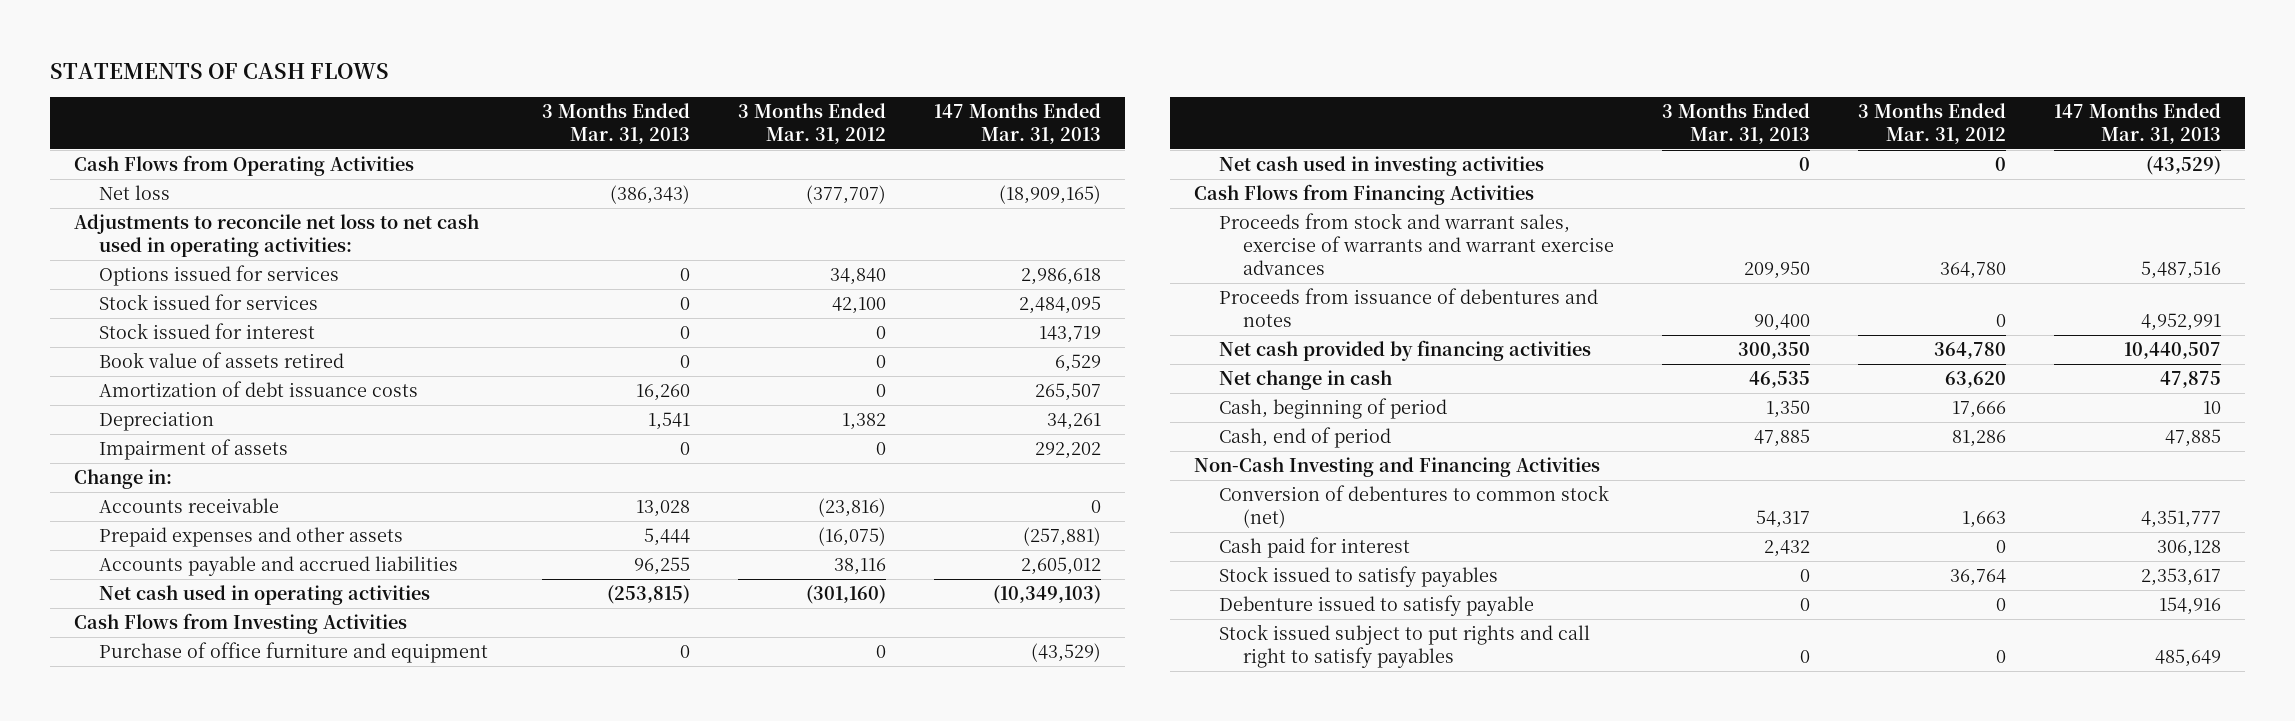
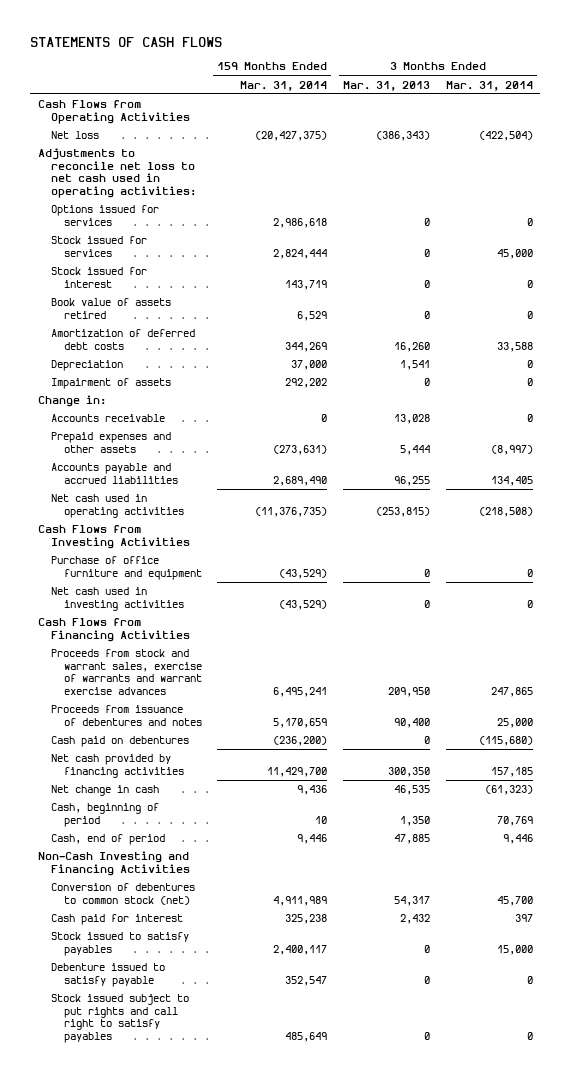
- | 3 Months Ended Mar. 31, 2013 | 3 Months Ended Mar. 31, 2012 | 147 Months Ended Mar. 31, 2013
+ | 159 Months Ended Mar. 31, 2014 | 3 Months Ended Mar. 31, 2013 | 3 Months Ended Mar. 31, 2014
- Amortization of debt issuance costs | 16,260 | 0 | 265,507
+ Amortization of deferred debt costs | 344,269 | 16,260 | 33,588
+ Cash paid on debentures | (236,200) | 0 | (115,680)

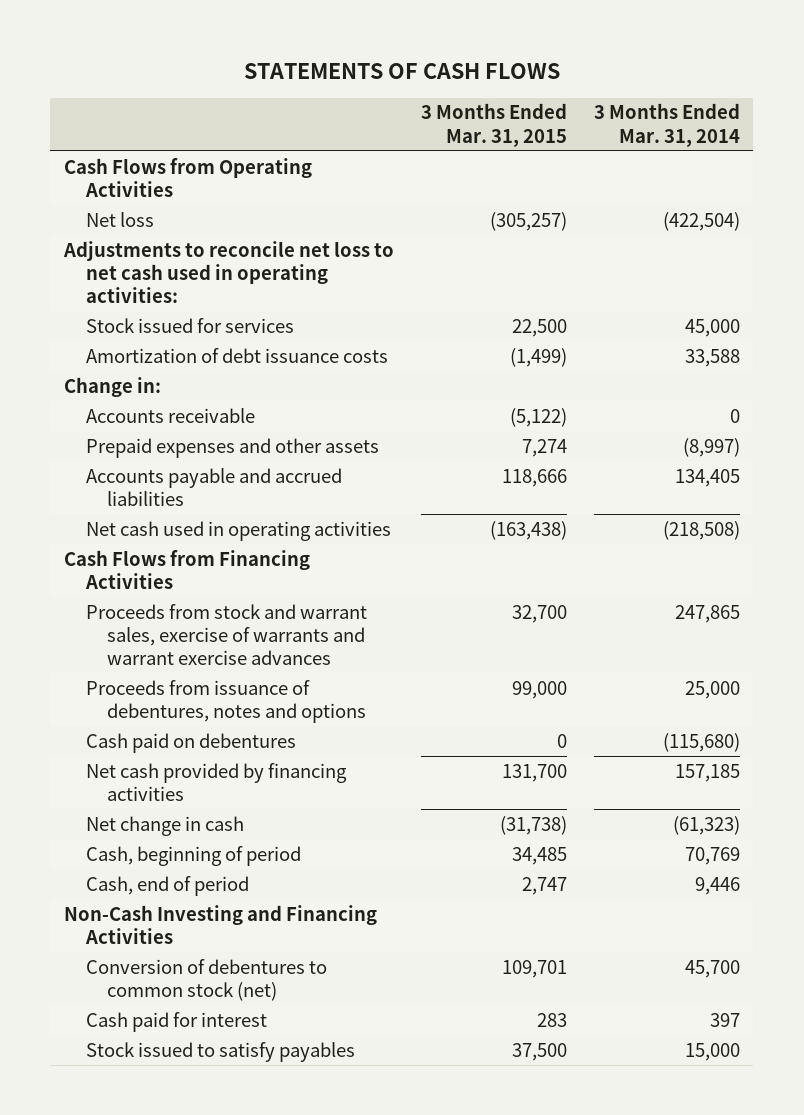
- | 159 Months Ended Mar. 31, 2014 | 3 Months Ended Mar. 31, 2013 | 3 Months Ended Mar. 31, 2014
+ | 3 Months Ended Mar. 31, 2015 | 3 Months Ended Mar. 31, 2014
- Options issued for services | 2,986,618 | 0 | 0
- Stock issued for interest | 143,719 | 0 | 0
- Book value of assets retired | 6,529 | 0 | 0
- Amortization of deferred debt costs | 344,269 | 16,260 | 33,588
- Depreciation | 37,000 | 1,541 | 0
- Impairment of assets | 292,202 | 0 | 0
+ Amortization of debt issuance costs | (1,499) | 33,588
- Cash Flows from Investing Activities
- Purchase of office furniture and equipment | (43,529) | 0 | 0
- Net cash used in investing activities | (43,529) | 0 | 0
- Proceeds from issuance of debentures and notes | 5,170,659 | 90,400 | 25,000
+ Proceeds from issuance of debentures, notes and options | 99,000 | 25,000
- Debenture issued to satisfy payable | 352,547 | 0 | 0
- Stock issued subject to put rights and call right to satisfy payables | 485,649 | 0 | 0

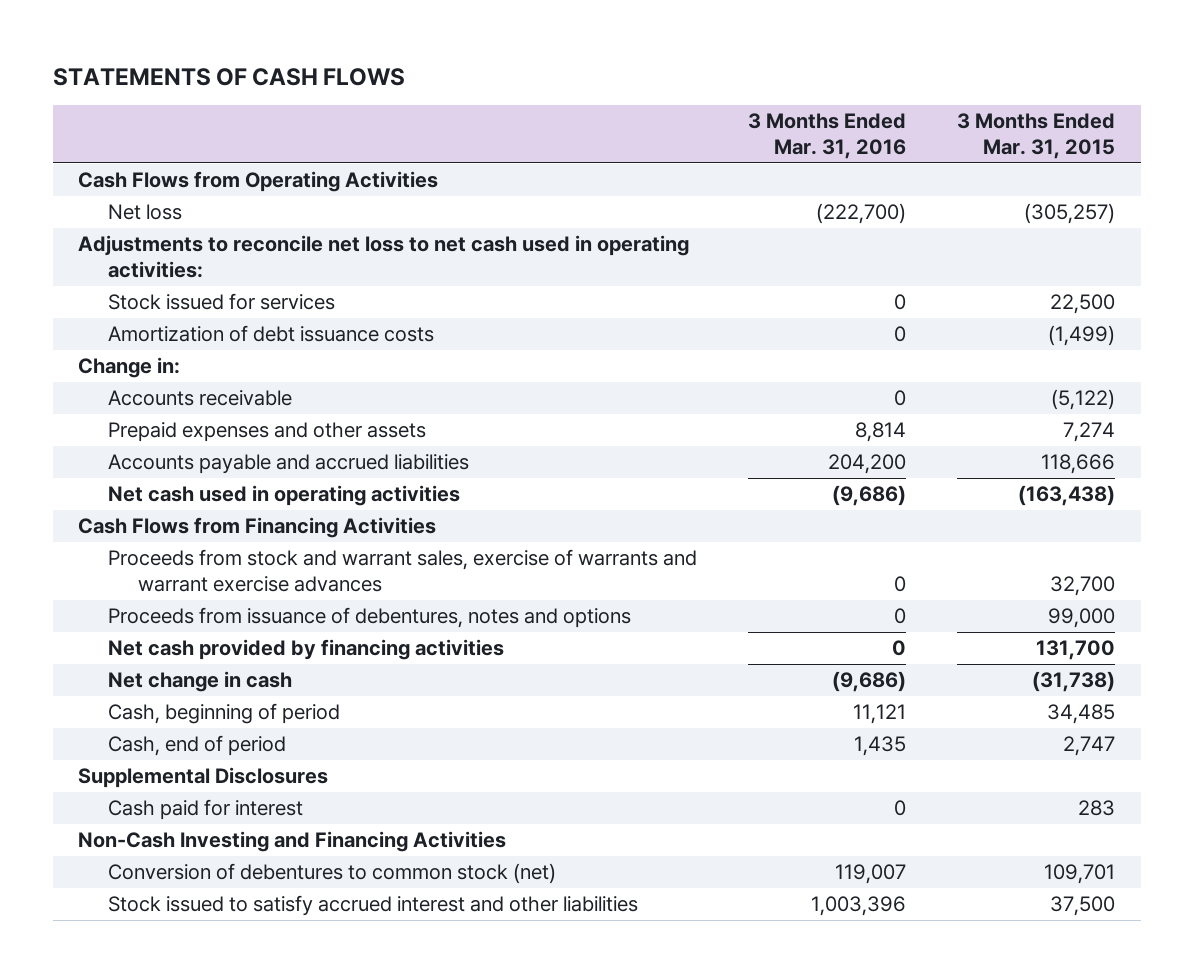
- | 3 Months Ended Mar. 31, 2015 | 3 Months Ended Mar. 31, 2014
+ | 3 Months Ended Mar. 31, 2016 | 3 Months Ended Mar. 31, 2015
- Cash paid on debentures | 0 | (115,680)
+ Supplemental Disclosures
moved up: Cash paid for interest | 0 | 283
- Stock issued to satisfy payables | 37,500 | 15,000
+ Stock issued to satisfy accrued interest and other liabilities | 1,003,396 | 37,500

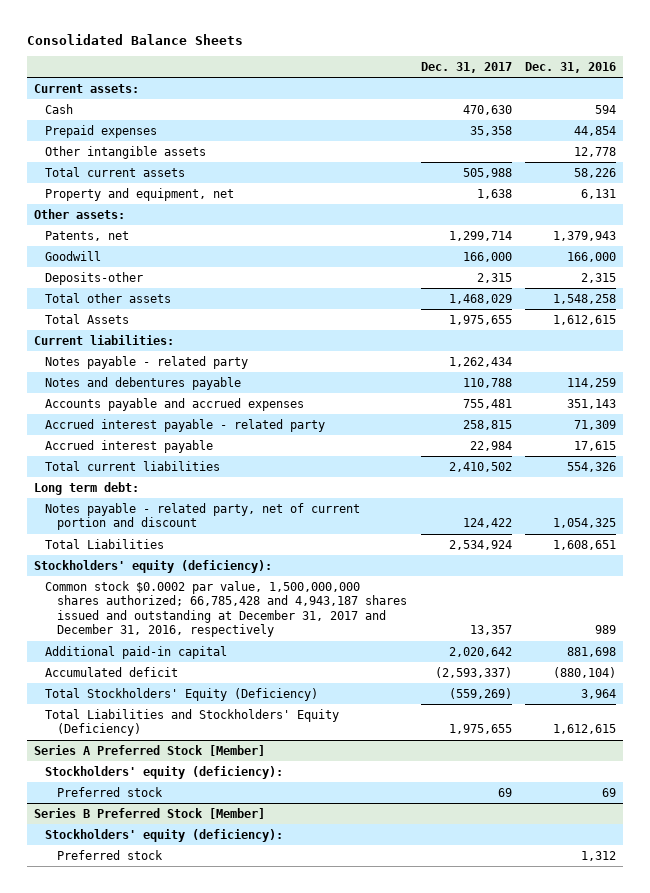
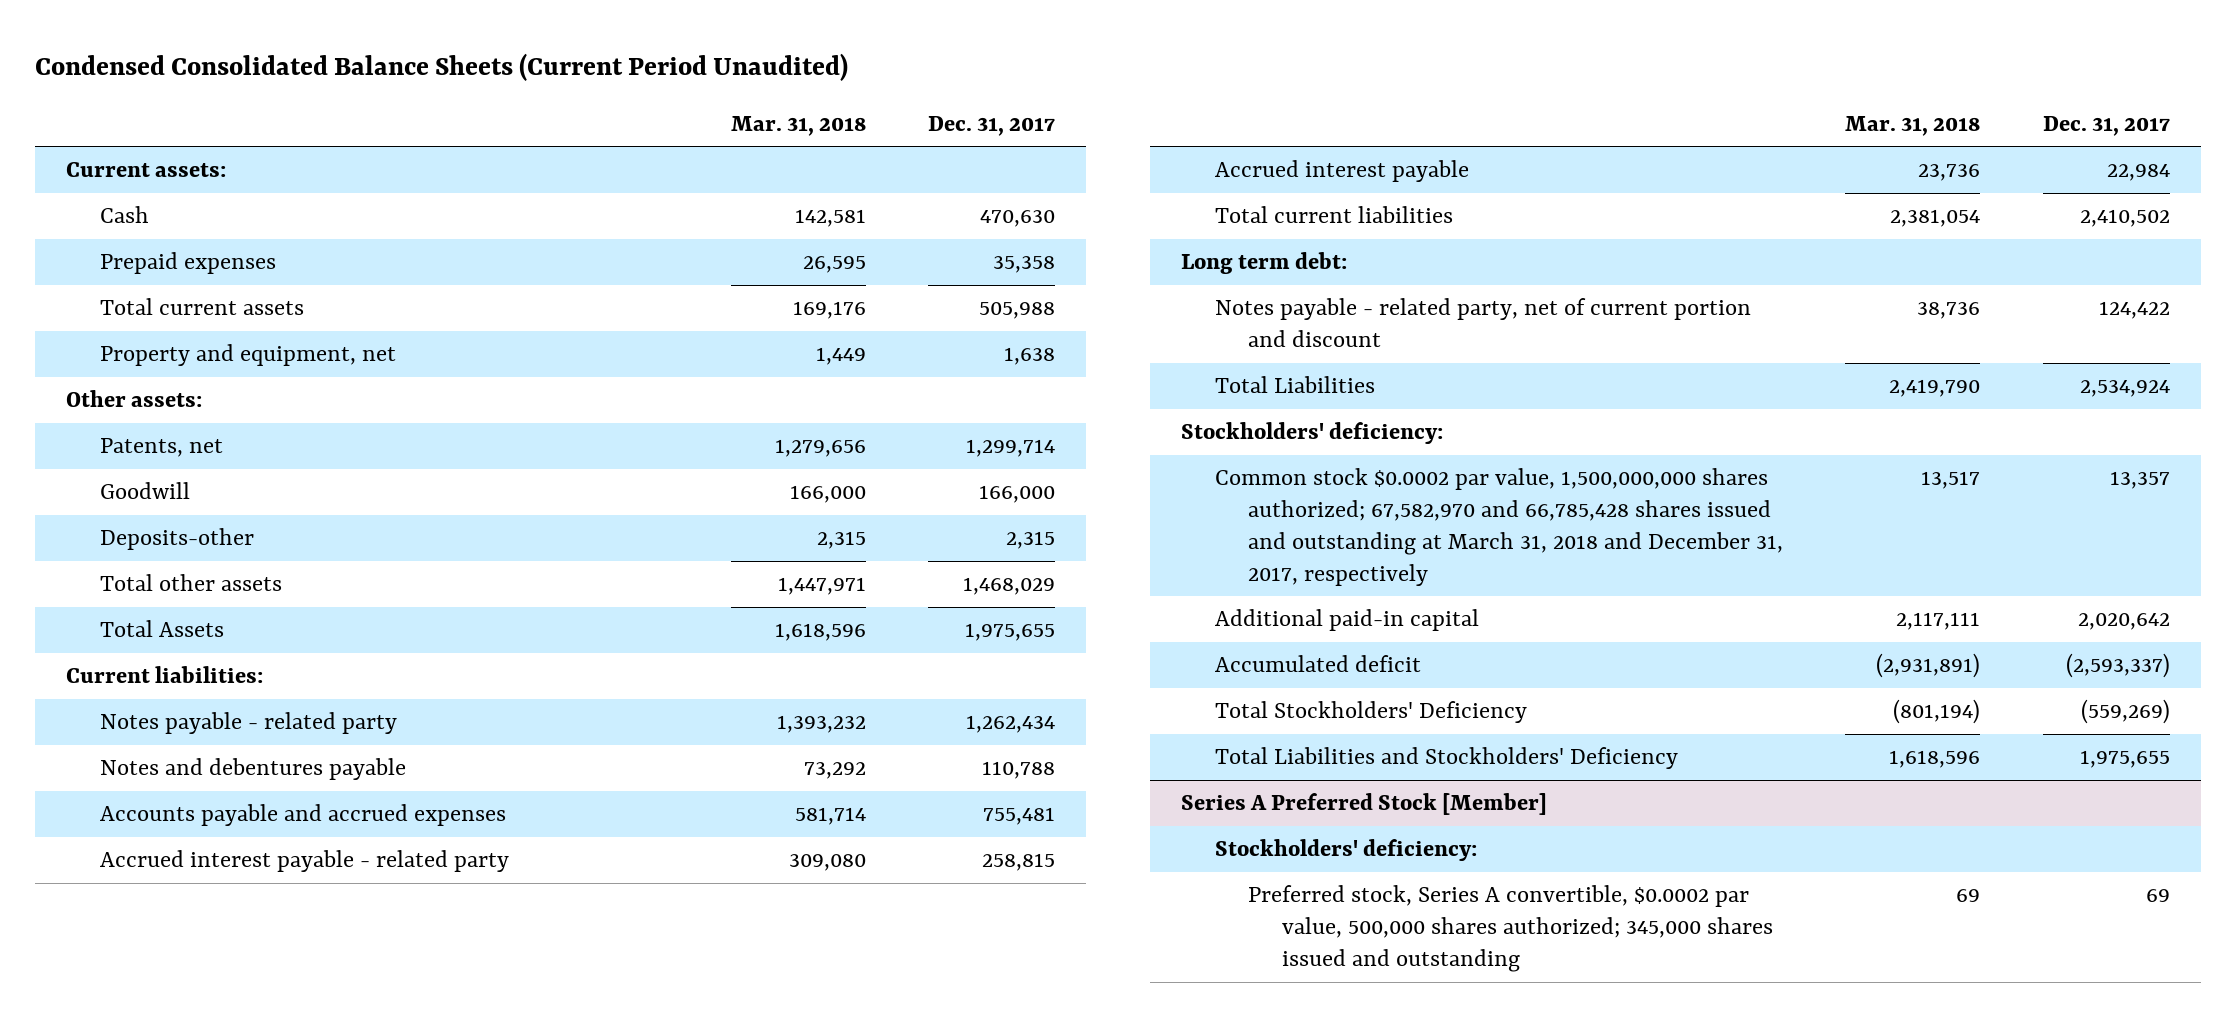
- Consolidated Balance Sheets
+ Condensed Consolidated Balance Sheets (Current Period Unaudited)
- | Dec. 31, 2017 | Dec. 31, 2016
+ | Mar. 31, 2018 | Dec. 31, 2017
- Other intangible assets | | 12,778
- Stockholders' equity (deficiency):
- Common stock $0.0002 par value, 1,500,000,000 shares authorized; 66,785,428 and 4,943,187 shares issued and outstanding at December 31, 2017 and December 31, 2016, respectively | 13,357 | 989
+ Stockholders' deficiency:
+ Common stock $0.0002 par value, 1,500,000,000 shares authorized; 67,582,970 and 66,785,428 shares issued and outstanding at March 31, 2018 and December 31, 2017, respectively | 13,517 | 13,357
- Total Stockholders' Equity (Deficiency) | (559,269) | 3,964
- Total Liabilities and Stockholders' Equity (Deficiency) | 1,975,655 | 1,612,615
+ Total Stockholders' Deficiency | (801,194) | (559,269)
+ Total Liabilities and Stockholders' Deficiency | 1,618,596 | 1,975,655
@ Series A Preferred Stock [Member]
- Stockholders' equity (deficiency):
- Preferred stock | 69 | 69
- Series B Preferred Stock [Member]
- Stockholders' equity (deficiency):
- Preferred stock | | 1,312
@ Series A Preferred Stock [Member]
+ Stockholders' deficiency:
+ Preferred stock, Series A convertible, $0.0002 par value, 500,000 shares authorized; 345,000 shares issued and outstanding | 69 | 69

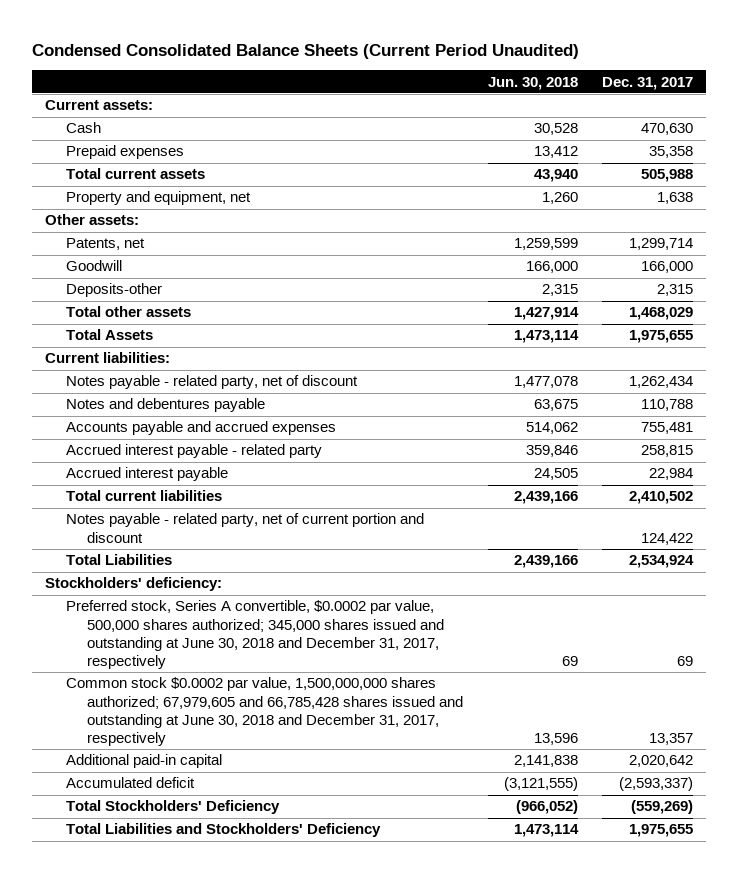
- | Mar. 31, 2018 | Dec. 31, 2017
+ | Jun. 30, 2018 | Dec. 31, 2017
- Notes payable - related party | 1,393,232 | 1,262,434
+ Notes payable - related party, net of discount | 1,477,078 | 1,262,434
- Long term debt:
- Common stock $0.0002 par value, 1,500,000,000 shares authorized; 67,582,970 and 66,785,428 shares issued and outstanding at March 31, 2018 and December 31, 2017, respectively | 13,517 | 13,357
+ Preferred stock, Series A convertible, $0.0002 par value, 500,000 shares authorized; 345,000 shares issued and outstanding at June 30, 2018 and December 31, 2017, respectively | 69 | 69
+ Common stock $0.0002 par value, 1,500,000,000 shares authorized; 67,979,605 and 66,785,428 shares issued and outstanding at June 30, 2018 and December 31, 2017, respectively | 13,596 | 13,357
- Series A Preferred Stock [Member]
- Stockholders' deficiency:
- Preferred stock, Series A convertible, $0.0002 par value, 500,000 shares authorized; 345,000 shares issued and outstanding | 69 | 69

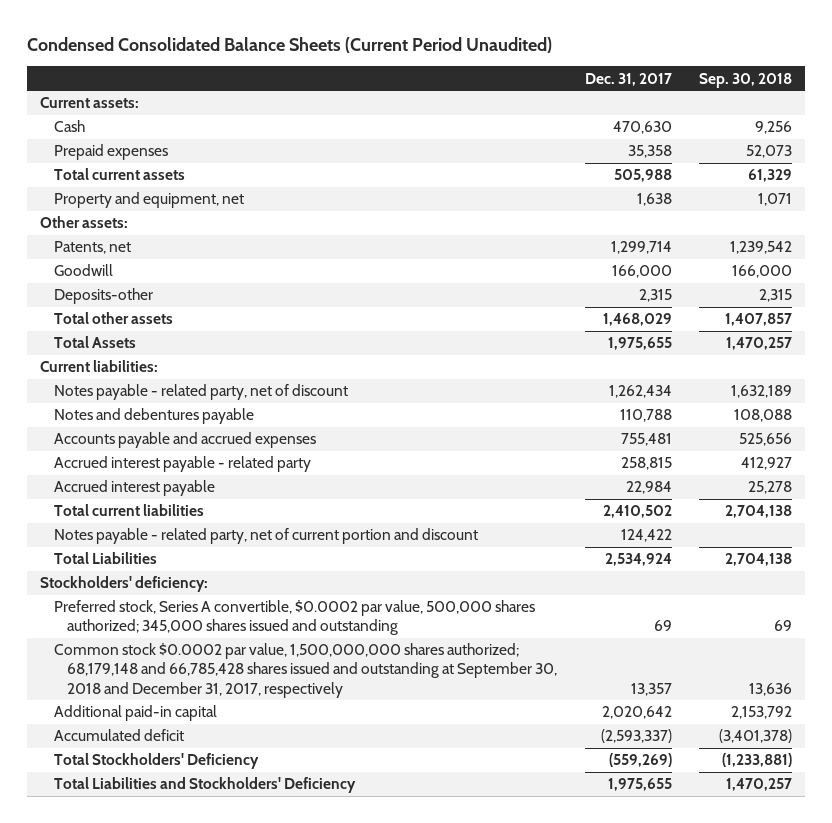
- | Jun. 30, 2018 | Dec. 31, 2017
+ | Dec. 31, 2017 | Sep. 30, 2018
- Preferred stock, Series A convertible, $0.0002 par value, 500,000 shares authorized; 345,000 shares issued and outstanding at June 30, 2018 and December 31, 2017, respectively | 69 | 69
- Common stock $0.0002 par value, 1,500,000,000 shares authorized; 67,979,605 and 66,785,428 shares issued and outstanding at June 30, 2018 and December 31, 2017, respectively | 13,596 | 13,357
+ Preferred stock, Series A convertible, $0.0002 par value, 500,000 shares authorized; 345,000 shares issued and outstanding | 69 | 69
+ Common stock $0.0002 par value, 1,500,000,000 shares authorized; 68,179,148 and 66,785,428 shares issued and outstanding at September 30, 2018 and December 31, 2017, respectively | 13,357 | 13,636

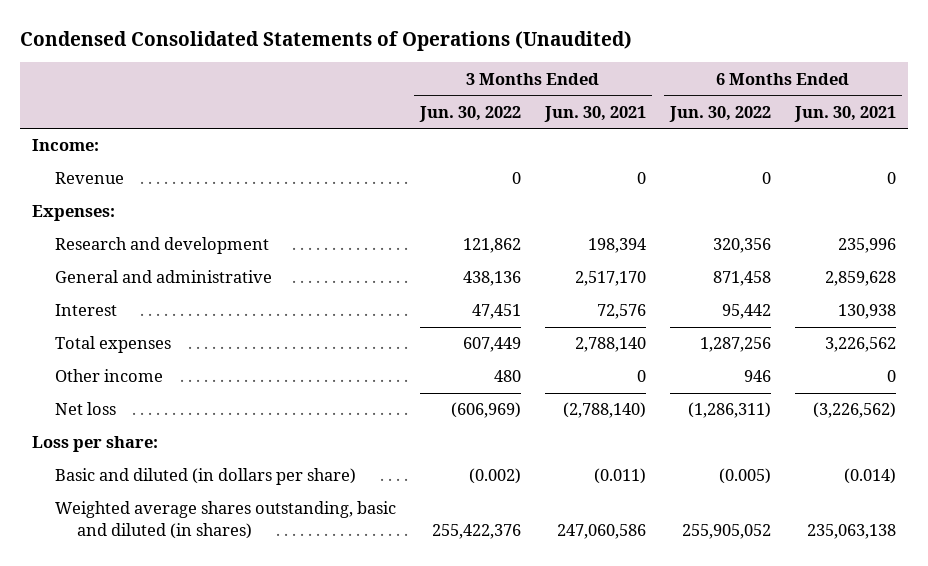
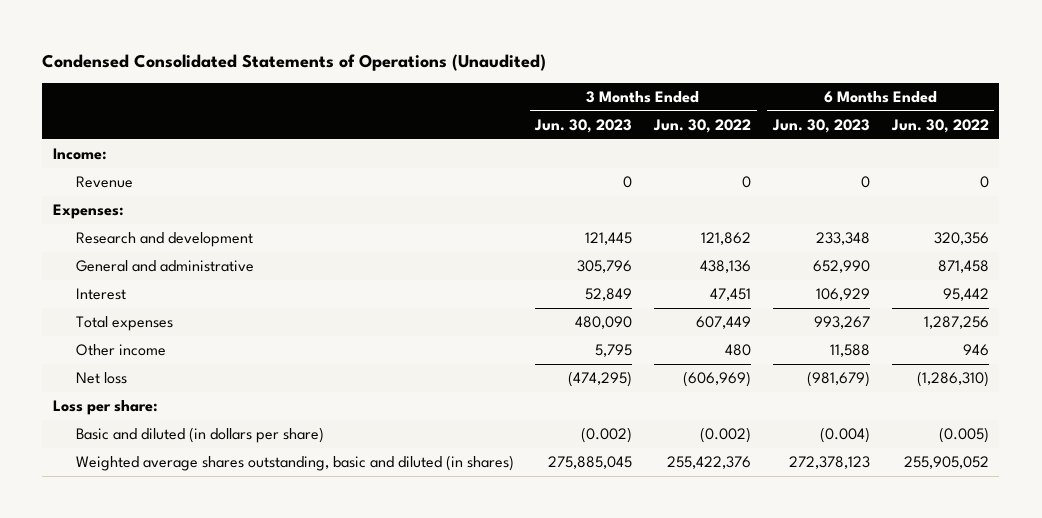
- | 3 Months Ended Jun. 30, 2022 | 3 Months Ended Jun. 30, 2021 | 6 Months Ended Jun. 30, 2022 | 6 Months Ended Jun. 30, 2021
+ | 3 Months Ended Jun. 30, 2023 | 3 Months Ended Jun. 30, 2022 | 6 Months Ended Jun. 30, 2023 | 6 Months Ended Jun. 30, 2022
- Net loss | (606,969) | (2,788,140) | (1,286,311) | (3,226,562)
+ Net loss | (474,295) | (606,969) | (981,679) | (1,286,310)

